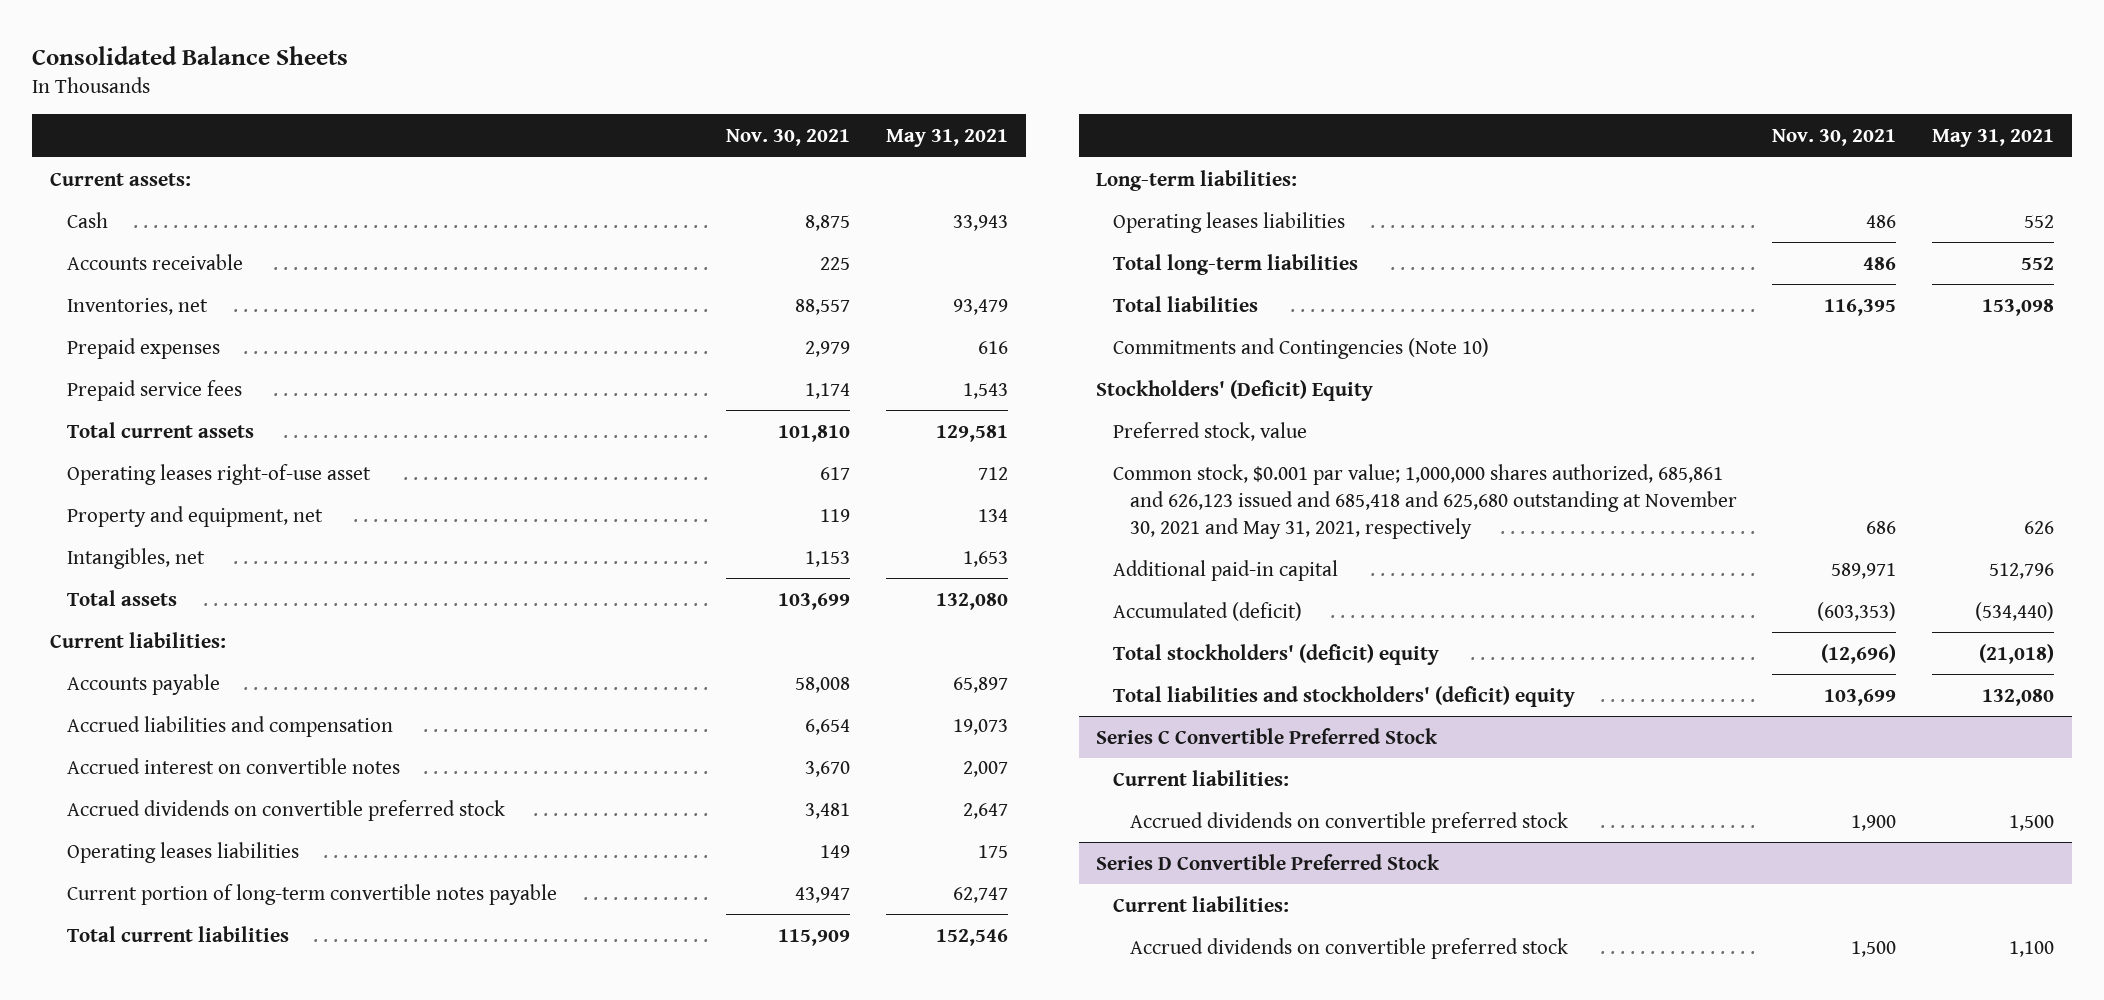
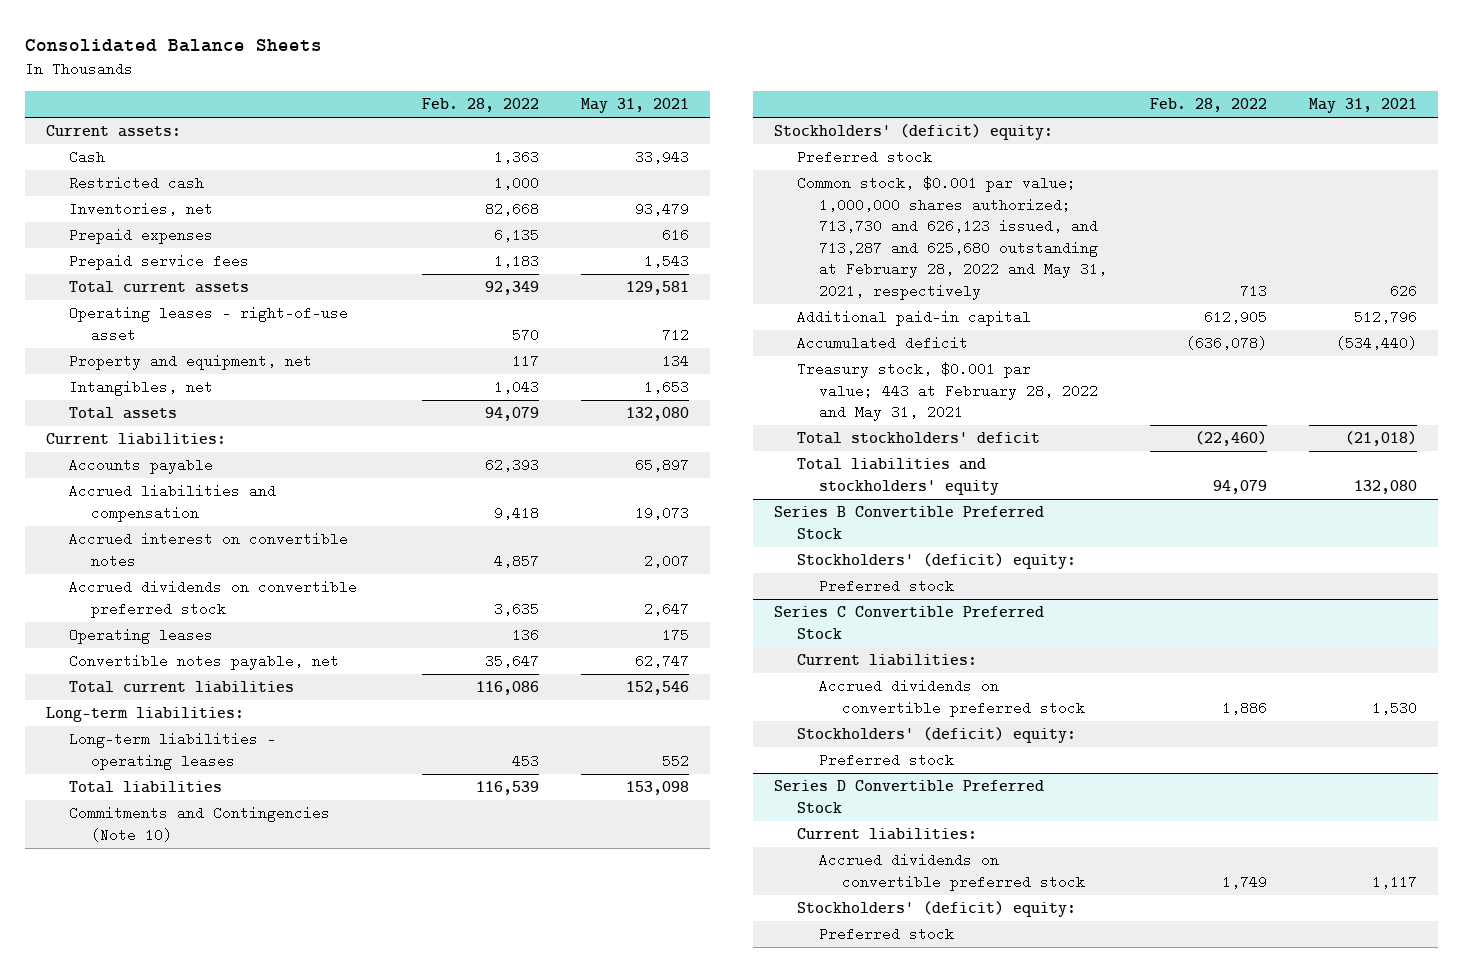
- | Nov. 30, 2021 | May 31, 2021
+ | Feb. 28, 2022 | May 31, 2021
- Accounts receivable | 225 |
+ Restricted cash | 1,000 |
- Operating leases right-of-use asset | 617 | 712
+ Operating leases - right-of-use asset | 570 | 712
- Operating leases liabilities | 149 | 175
- Current portion of long-term convertible notes payable | 43,947 | 62,747
+ Operating leases | 136 | 175
+ Convertible notes payable, net | 35,647 | 62,747
- Operating leases liabilities | 486 | 552
- Total long-term liabilities | 486 | 552
+ Long-term liabilities - operating leases | 453 | 552
- Stockholders' (Deficit) Equity
- Preferred stock, value
- Common stock, $0.001 par value; 1,000,000 shares authorized, 685,861 and 626,123 issued and 685,418 and 625,680 outstanding at November 30, 2021 and May 31, 2021, respectively | 686 | 626
+ Stockholders' (deficit) equity:
+ Preferred stock
+ Common stock, $0.001 par value; 1,000,000 shares authorized; 713,730 and 626,123 issued, and 713,287 and 625,680 outstanding at February 28, 2022 and May 31, 2021, respectively | 713 | 626
- Accumulated (deficit) | (603,353) | (534,440)
- Total stockholders' (deficit) equity | (12,696) | (21,018)
- Total liabilities and stockholders' (deficit) equity | 103,699 | 132,080
+ Accumulated deficit | (636,078) | (534,440)
+ Treasury stock, $0.001 par value; 443 at February 28, 2022 and May 31, 2021
+ Total stockholders' deficit | (22,460) | (21,018)
+ Total liabilities and stockholders' equity | 94,079 | 132,080
+ Series B Convertible Preferred Stock
+ Stockholders' (deficit) equity:
+ Preferred stock
@ Series C Convertible Preferred Stock
- Accrued dividends on convertible preferred stock | 1,900 | 1,500
+ Accrued dividends on convertible preferred stock | 1,886 | 1,530
+ Stockholders' (deficit) equity:
+ Preferred stock
@ Series D Convertible Preferred Stock
- Accrued dividends on convertible preferred stock | 1,500 | 1,100
+ Accrued dividends on convertible preferred stock | 1,749 | 1,117
+ Stockholders' (deficit) equity:
+ Preferred stock

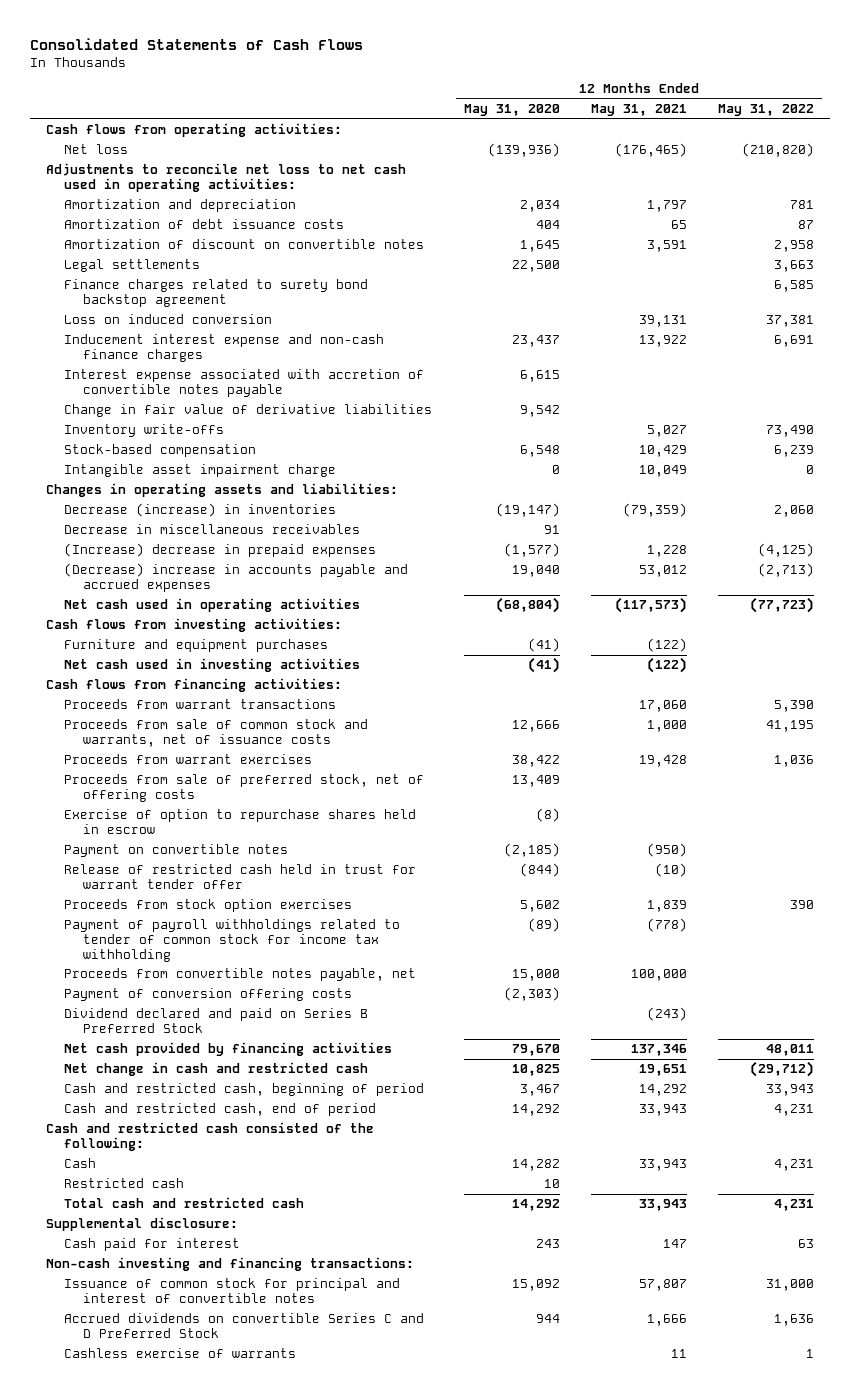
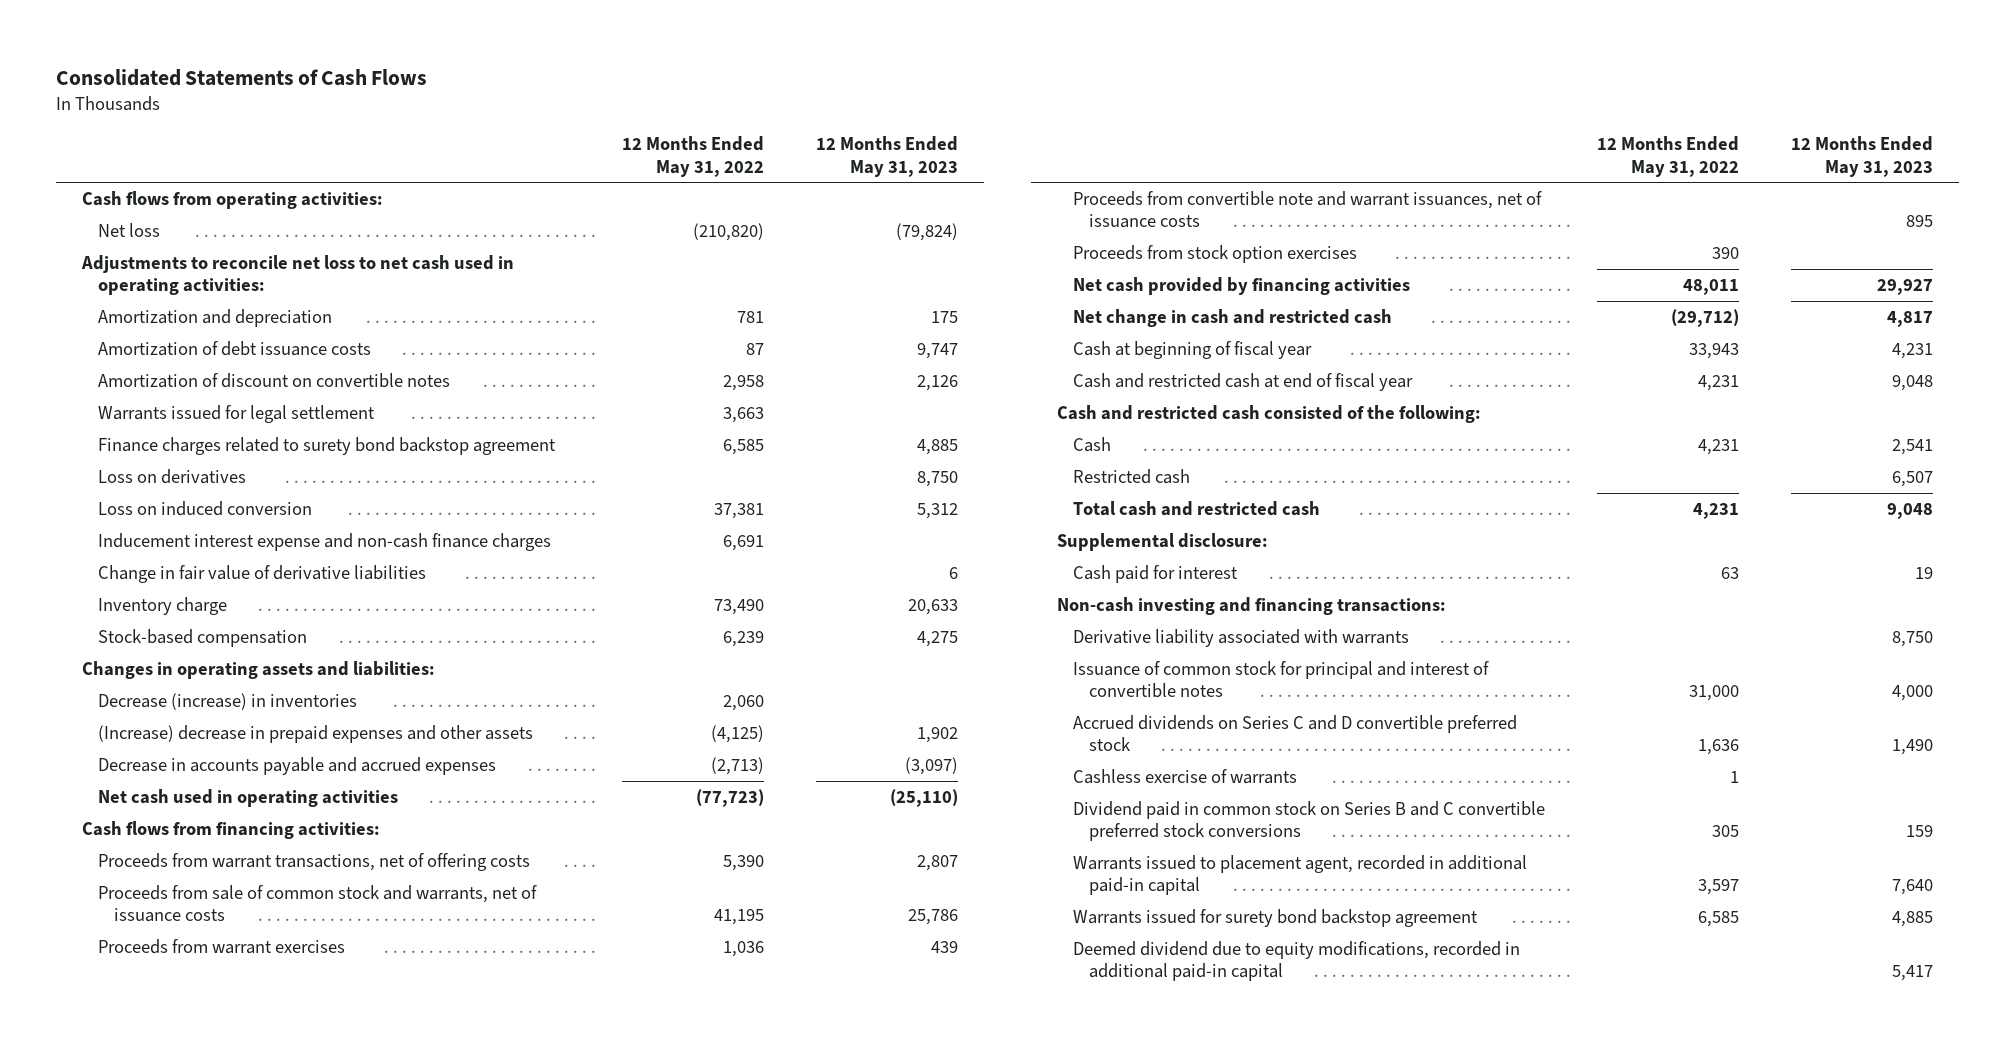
- | 12 Months Ended May 31, 2020 | 12 Months Ended May 31, 2021 | 12 Months Ended May 31, 2022
+ | 12 Months Ended May 31, 2022 | 12 Months Ended May 31, 2023
- Legal settlements | 22,500 | | 3,663
+ Warrants issued for legal settlement | 3,663 |
+ Loss on derivatives | | 8,750
- Interest expense associated with accretion of convertible notes payable | 6,615 | |
- Inventory write-offs | | 5,027 | 73,490
+ Inventory charge | 73,490 | 20,633
- Intangible asset impairment charge | 0 | 10,049 | 0
- Decrease in miscellaneous receivables | 91 | |
- (Increase) decrease in prepaid expenses | (1,577) | 1,228 | (4,125)
- (Decrease) increase in accounts payable and accrued expenses | 19,040 | 53,012 | (2,713)
+ (Increase) decrease in prepaid expenses and other assets | (4,125) | 1,902
+ Decrease in accounts payable and accrued expenses | (2,713) | (3,097)
- Cash flows from investing activities:
- Furniture and equipment purchases | (41) | (122) |
- Net cash used in investing activities | (41) | (122) |
- Proceeds from warrant transactions | | 17,060 | 5,390
+ Proceeds from warrant transactions, net of offering costs | 5,390 | 2,807
- Proceeds from sale of preferred stock, net of offering costs | 13,409 | |
- Exercise of option to repurchase shares held in escrow | (8) | |
- Payment on convertible notes | (2,185) | (950) |
- Release of restricted cash held in trust for warrant tender offer | (844) | (10) |
+ Proceeds from convertible note and warrant issuances, net of issuance costs | | 895
- Payment of payroll withholdings related to tender of common stock for income tax withholding | (89) | (778) |
- Proceeds from convertible notes payable, net | 15,000 | 100,000 |
- Payment of conversion offering costs | (2,303) | |
- Dividend declared and paid on Series B Preferred Stock | | (243) |
- Cash and restricted cash, beginning of period | 3,467 | 14,292 | 33,943
- Cash and restricted cash, end of period | 14,292 | 33,943 | 4,231
+ Cash at beginning of fiscal year | 33,943 | 4,231
+ Cash and restricted cash at end of fiscal year | 4,231 | 9,048
+ Derivative liability associated with warrants | | 8,750
- Accrued dividends on convertible Series C and D Preferred Stock | 944 | 1,666 | 1,636
+ Accrued dividends on Series C and D convertible preferred stock | 1,636 | 1,490
+ Dividend paid in common stock on Series B and C convertible preferred stock conversions | 305 | 159
+ Warrants issued to placement agent, recorded in additional paid-in capital | 3,597 | 7,640
+ Warrants issued for surety bond backstop agreement | 6,585 | 4,885
+ Deemed dividend due to equity modifications, recorded in additional paid-in capital | | 5,417

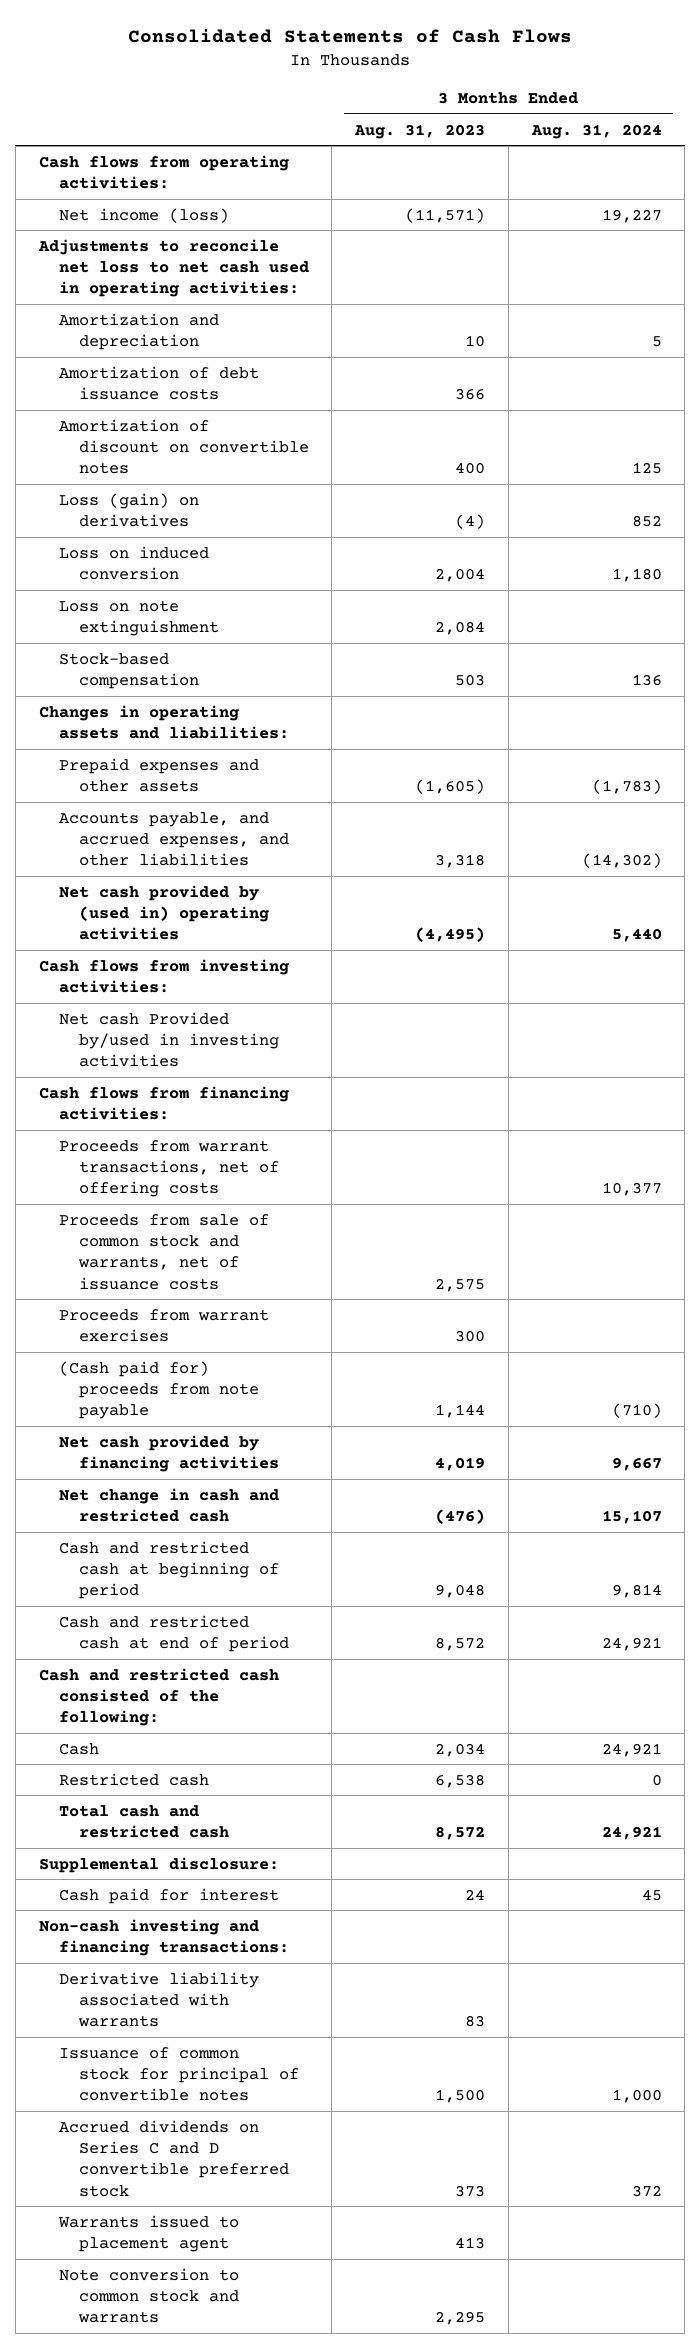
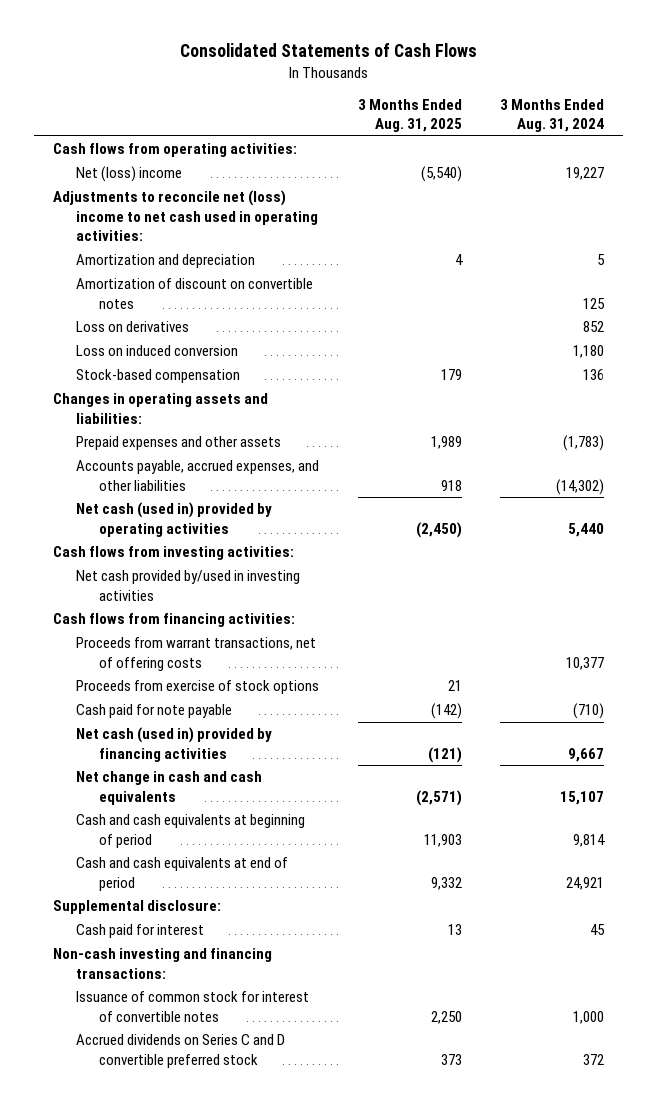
- | 3 Months Ended Aug. 31, 2023 | 3 Months Ended Aug. 31, 2024
+ | 3 Months Ended Aug. 31, 2025 | 3 Months Ended Aug. 31, 2024
- Net income (loss) | (11,571) | 19,227
- Adjustments to reconcile net loss to net cash used in operating activities:
+ Net (loss) income | (5,540) | 19,227
+ Adjustments to reconcile net (loss) income to net cash used in operating activities:
- Amortization of debt issuance costs | 366 |
- Loss (gain) on derivatives | (4) | 852
+ Loss on derivatives | | 852
- Loss on note extinguishment | 2,084 |
- Accounts payable, and accrued expenses, and other liabilities | 3,318 | (14,302)
- Net cash provided by (used in) operating activities | (4,495) | 5,440
+ Accounts payable, accrued expenses, and other liabilities | 918 | (14,302)
+ Net cash (used in) provided by operating activities | (2,450) | 5,440
- Net cash Provided by/used in investing activities
+ Net cash provided by/used in investing activities
- Proceeds from sale of common stock and warrants, net of issuance costs | 2,575 |
- Proceeds from warrant exercises | 300 |
- (Cash paid for) proceeds from note payable | 1,144 | (710)
- Net cash provided by financing activities | 4,019 | 9,667
- Net change in cash and restricted cash | (476) | 15,107
- Cash and restricted cash at beginning of period | 9,048 | 9,814
- Cash and restricted cash at end of period | 8,572 | 24,921
- Cash and restricted cash consisted of the following:
- Cash | 2,034 | 24,921
- Restricted cash | 6,538 | 0
- Total cash and restricted cash | 8,572 | 24,921
+ Proceeds from exercise of stock options | 21 |
+ Cash paid for note payable | (142) | (710)
+ Net cash (used in) provided by financing activities | (121) | 9,667
+ Net change in cash and cash equivalents | (2,571) | 15,107
+ Cash and cash equivalents at beginning of period | 11,903 | 9,814
+ Cash and cash equivalents at end of period | 9,332 | 24,921
- Derivative liability associated with warrants | 83 |
- Issuance of common stock for principal of convertible notes | 1,500 | 1,000
+ Issuance of common stock for interest of convertible notes | 2,250 | 1,000
- Warrants issued to placement agent | 413 |
- Note conversion to common stock and warrants | 2,295 |

